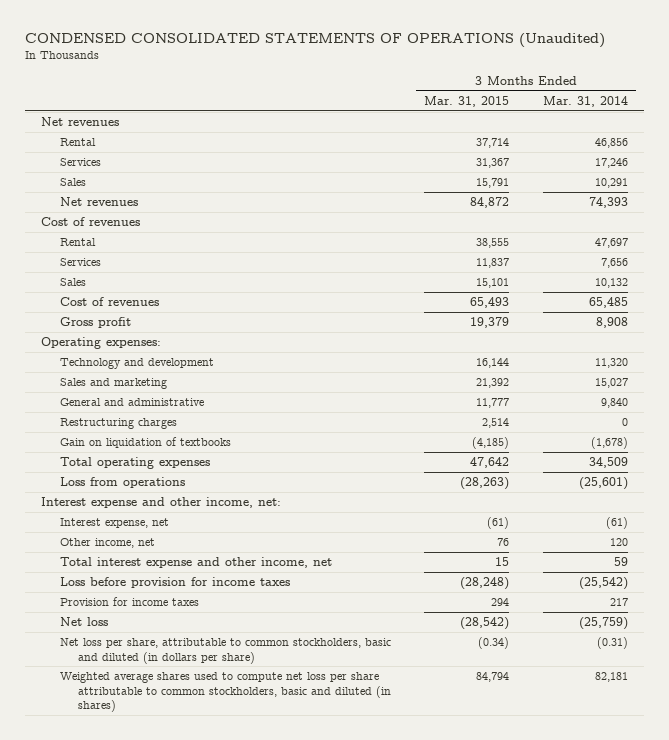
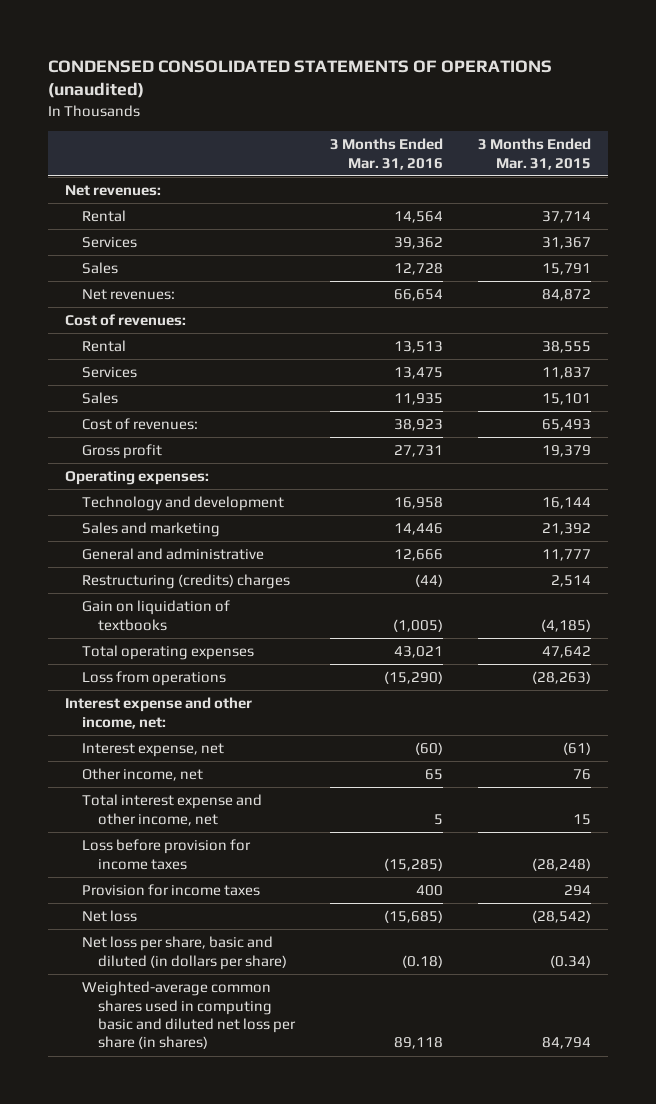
- CONDENSED CONSOLIDATED STATEMENTS OF OPERATIONS (Unaudited)
+ CONDENSED CONSOLIDATED STATEMENTS OF OPERATIONS (unaudited)
- | 3 Months Ended Mar. 31, 2015 | 3 Months Ended Mar. 31, 2014
+ | 3 Months Ended Mar. 31, 2016 | 3 Months Ended Mar. 31, 2015
- Net revenues
+ Net revenues:
- Net revenues | 84,872 | 74,393
- Cost of revenues
+ Net revenues: | 66,654 | 84,872
+ Cost of revenues:
- Cost of revenues | 65,493 | 65,485
+ Cost of revenues: | 38,923 | 65,493
- Restructuring charges | 2,514 | 0
+ Restructuring (credits) charges | (44) | 2,514
- Net loss per share, attributable to common stockholders, basic and diluted (in dollars per share) | (0.34) | (0.31)
- Weighted average shares used to compute net loss per share attributable to common stockholders, basic and diluted (in shares) | 84,794 | 82,181
+ Net loss per share, basic and diluted (in dollars per share) | (0.18) | (0.34)
+ Weighted-average common shares used in computing basic and diluted net loss per share (in shares) | 89,118 | 84,794

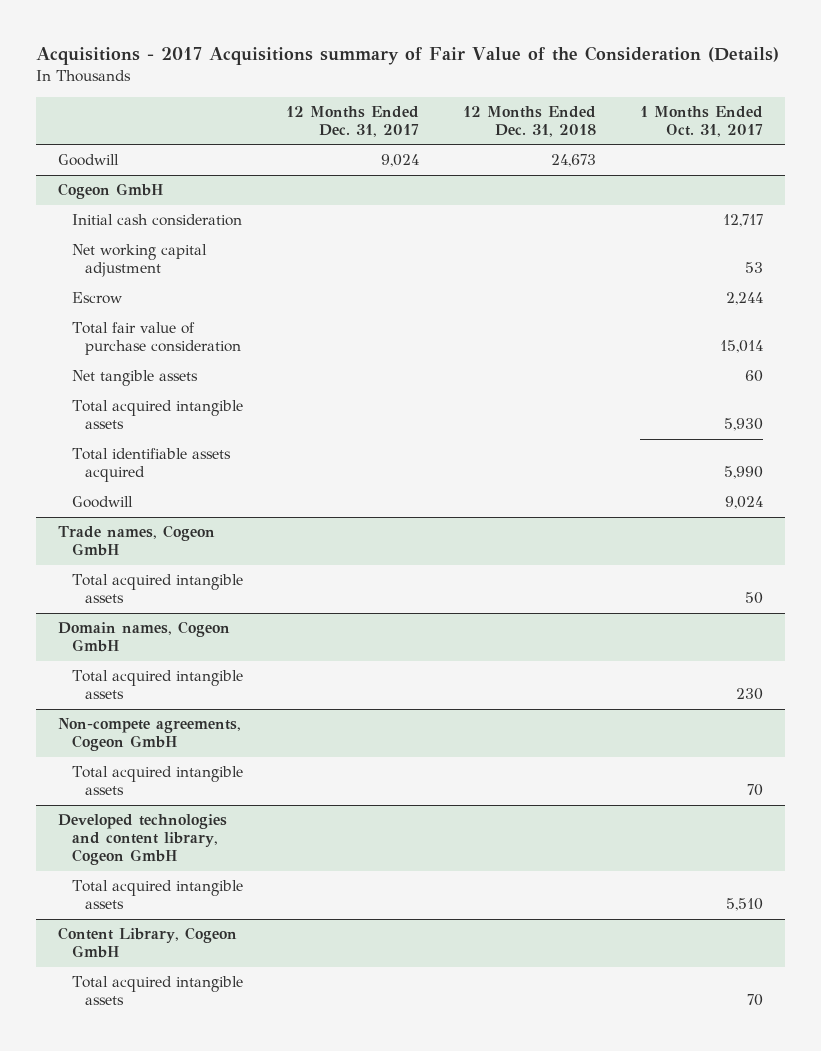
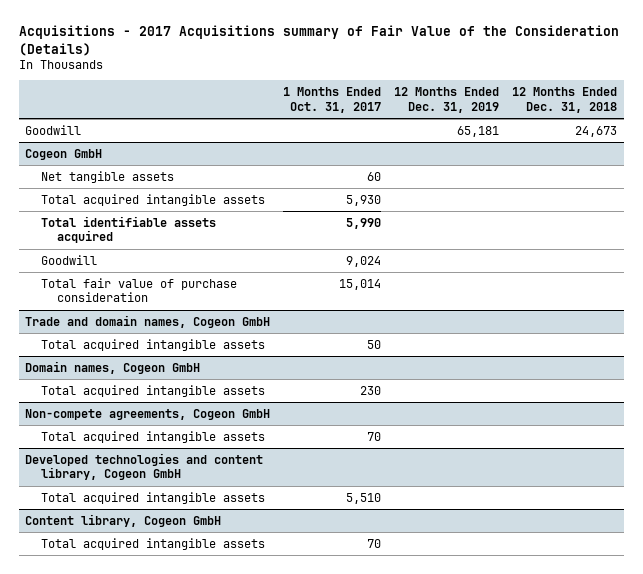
- | 12 Months Ended Dec. 31, 2017 | 12 Months Ended Dec. 31, 2018 | 1 Months Ended Oct. 31, 2017
+ | 1 Months Ended Oct. 31, 2017 | 12 Months Ended Dec. 31, 2019 | 12 Months Ended Dec. 31, 2018
@ Cogeon GmbH
- Initial cash consideration | | | 12,717
- Net working capital adjustment | | | 53
- Escrow | | | 2,244
- Trade names, Cogeon GmbH
@ Cogeon GmbH
moved down: Total fair value of purchase consideration | 15,014 | |
+ Trade and domain names, Cogeon GmbH
- Content Library, Cogeon GmbH
+ Content library, Cogeon GmbH

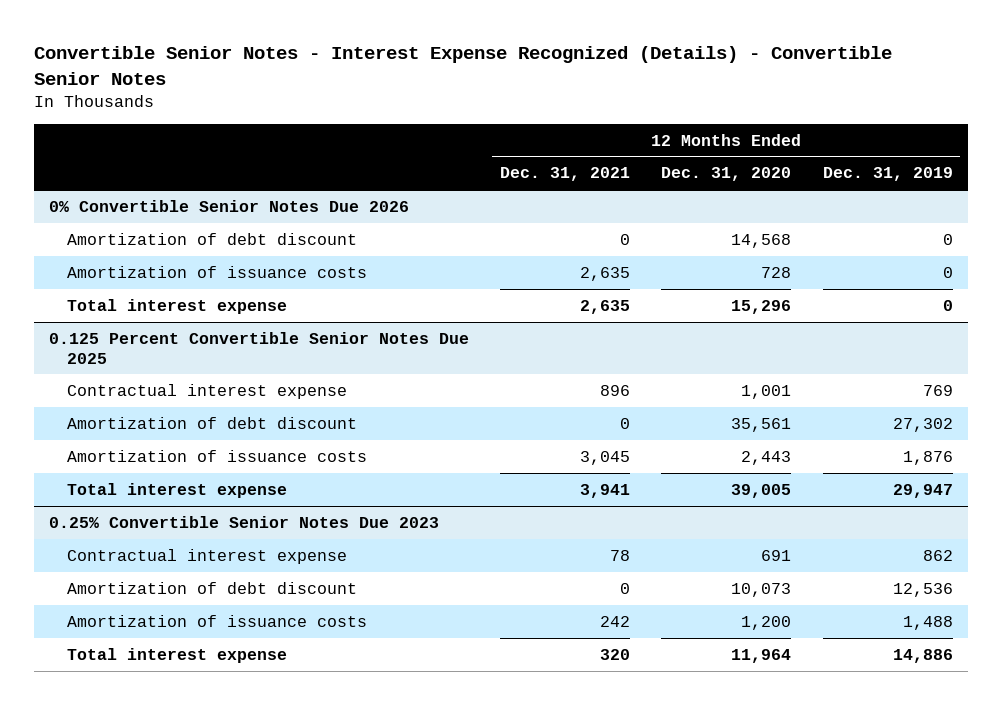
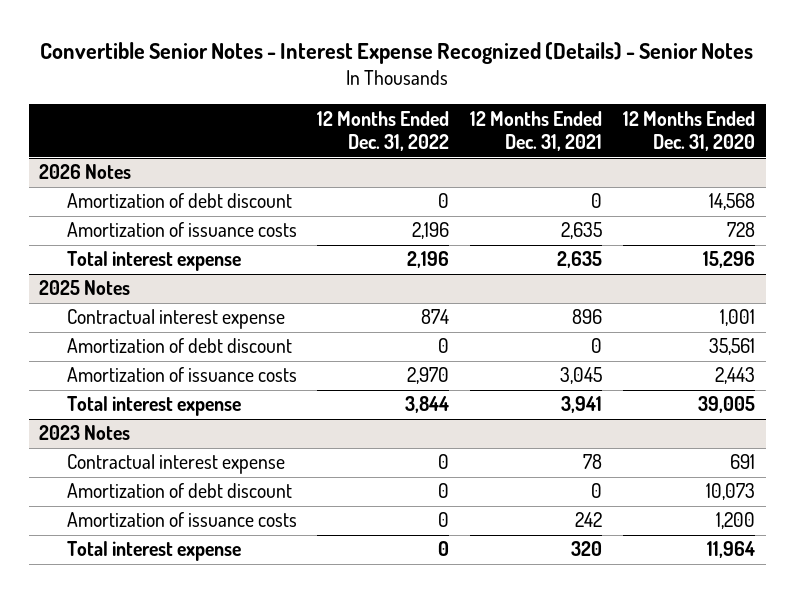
- Convertible Senior Notes - Interest Expense Recognized (Details) - Convertible Senior Notes
+ Convertible Senior Notes - Interest Expense Recognized (Details) - Senior Notes
- | 12 Months Ended Dec. 31, 2021 | 12 Months Ended Dec. 31, 2020 | 12 Months Ended Dec. 31, 2019
+ | 12 Months Ended Dec. 31, 2022 | 12 Months Ended Dec. 31, 2021 | 12 Months Ended Dec. 31, 2020
- 0% Convertible Senior Notes Due 2026
+ 2026 Notes
- 0.125 Percent Convertible Senior Notes Due 2025
+ 2025 Notes
- 0.25% Convertible Senior Notes Due 2023
+ 2023 Notes

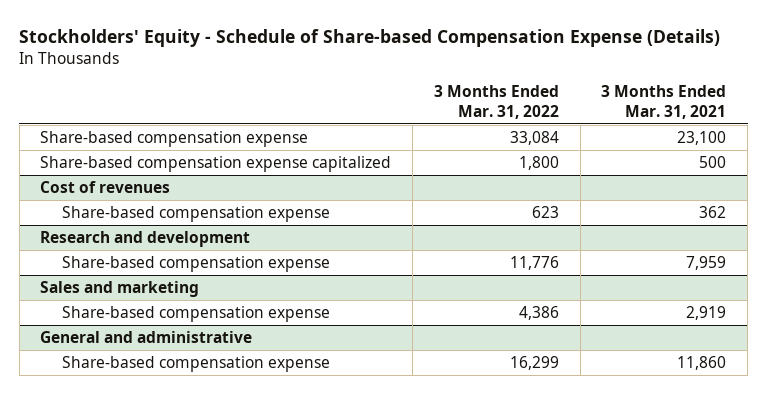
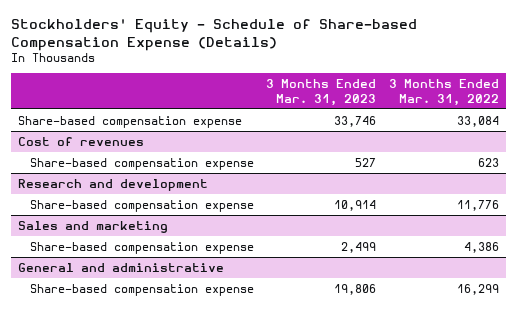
- | 3 Months Ended Mar. 31, 2022 | 3 Months Ended Mar. 31, 2021
+ | 3 Months Ended Mar. 31, 2023 | 3 Months Ended Mar. 31, 2022
- Share-based compensation expense capitalized | 1,800 | 500

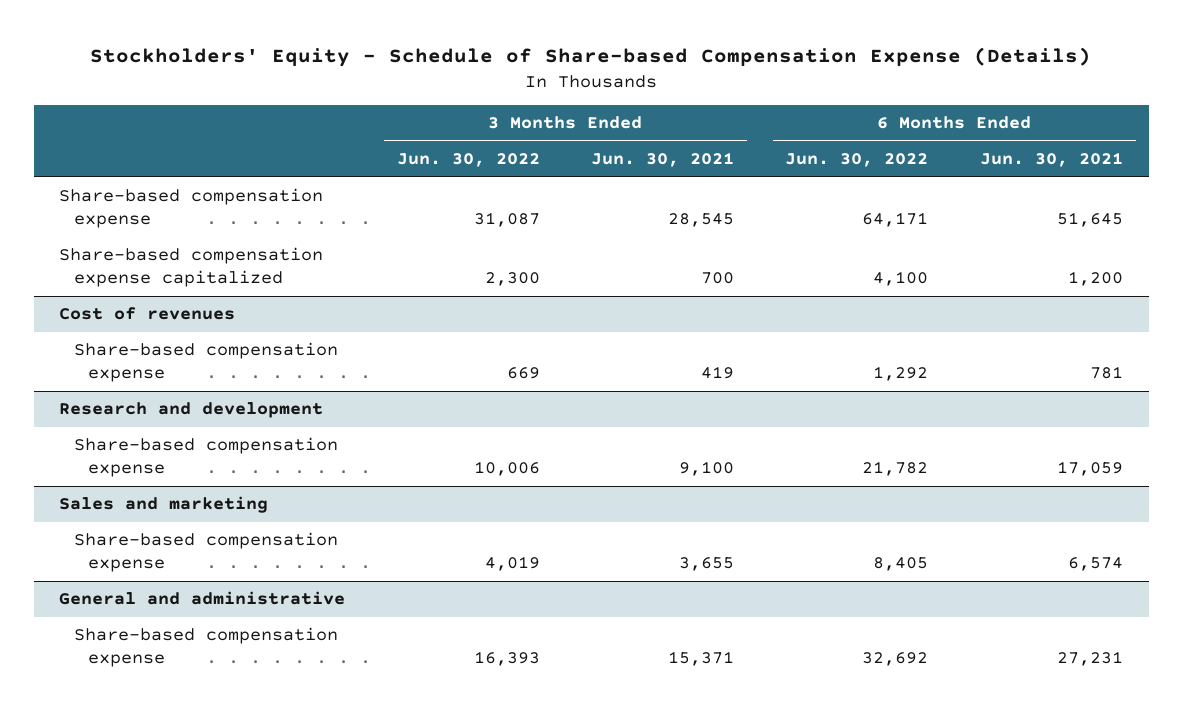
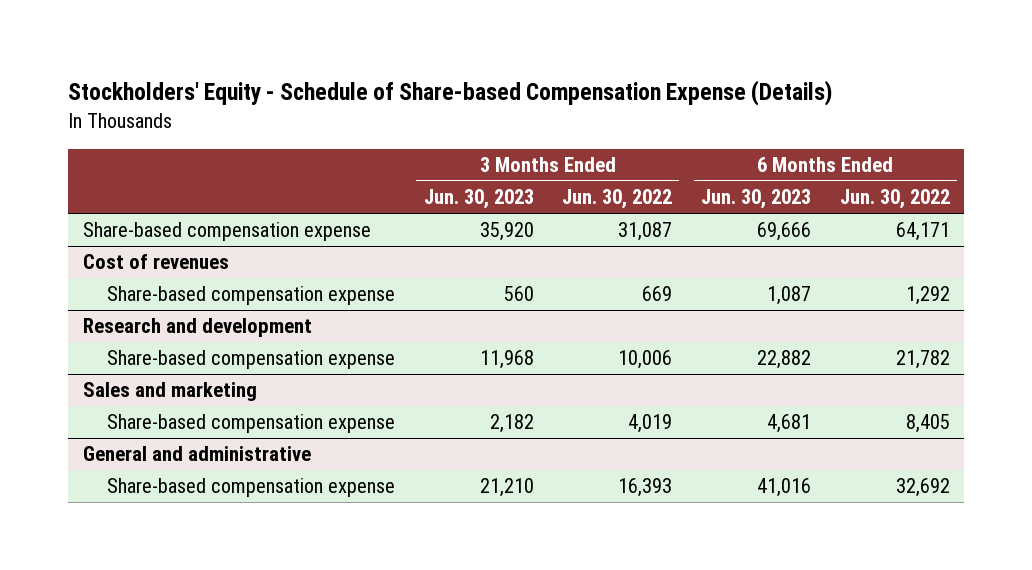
- | 3 Months Ended Jun. 30, 2022 | 3 Months Ended Jun. 30, 2021 | 6 Months Ended Jun. 30, 2022 | 6 Months Ended Jun. 30, 2021
+ | 3 Months Ended Jun. 30, 2023 | 3 Months Ended Jun. 30, 2022 | 6 Months Ended Jun. 30, 2023 | 6 Months Ended Jun. 30, 2022
- Share-based compensation expense capitalized | 2,300 | 700 | 4,100 | 1,200

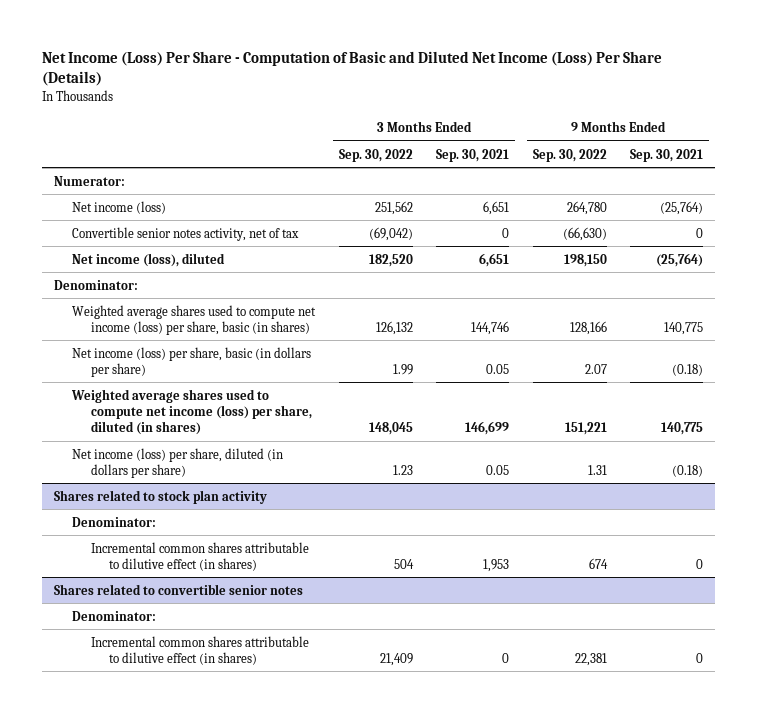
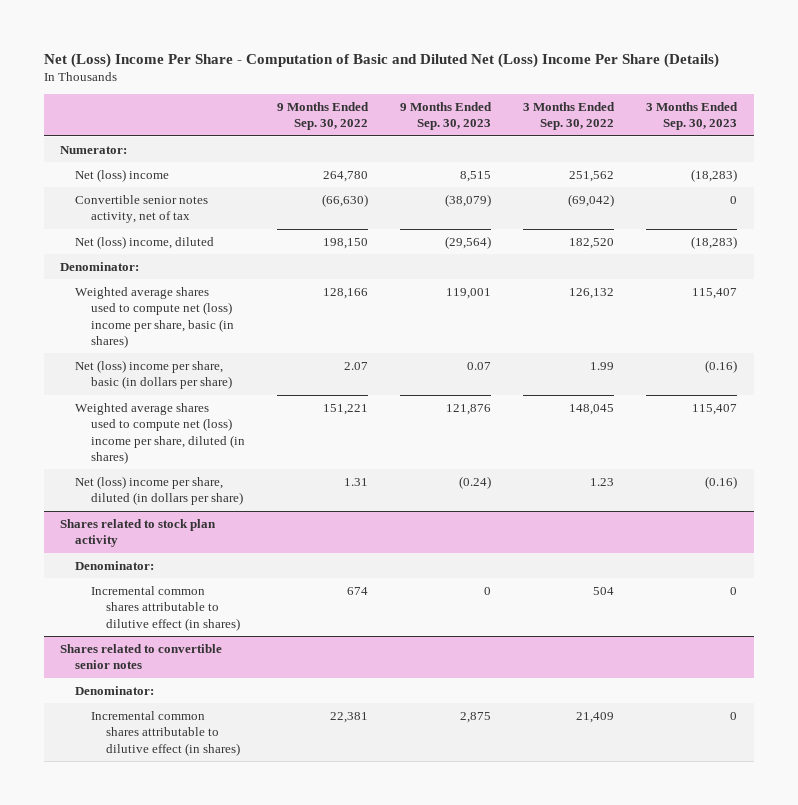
- Net Income (Loss) Per Share - Computation of Basic and Diluted Net Income (Loss) Per Share (Details)
+ Net (Loss) Income Per Share - Computation of Basic and Diluted Net (Loss) Income Per Share (Details)
- | 3 Months Ended Sep. 30, 2022 | 3 Months Ended Sep. 30, 2021 | 9 Months Ended Sep. 30, 2022 | 9 Months Ended Sep. 30, 2021
+ | 9 Months Ended Sep. 30, 2022 | 9 Months Ended Sep. 30, 2023 | 3 Months Ended Sep. 30, 2022 | 3 Months Ended Sep. 30, 2023
- Net income (loss) | 251,562 | 6,651 | 264,780 | (25,764)
+ Net (loss) income | 264,780 | 8,515 | 251,562 | (18,283)
- Net income (loss), diluted | 182,520 | 6,651 | 198,150 | (25,764)
+ Net (loss) income, diluted | 198,150 | (29,564) | 182,520 | (18,283)
- Weighted average shares used to compute net income (loss) per share, basic (in shares) | 126,132 | 144,746 | 128,166 | 140,775
- Net income (loss) per share, basic (in dollars per share) | 1.99 | 0.05 | 2.07 | (0.18)
- Weighted average shares used to compute net income (loss) per share, diluted (in shares) | 148,045 | 146,699 | 151,221 | 140,775
- Net income (loss) per share, diluted (in dollars per share) | 1.23 | 0.05 | 1.31 | (0.18)
+ Weighted average shares used to compute net (loss) income per share, basic (in shares) | 128,166 | 119,001 | 126,132 | 115,407
+ Net (loss) income per share, basic (in dollars per share) | 2.07 | 0.07 | 1.99 | (0.16)
+ Weighted average shares used to compute net (loss) income per share, diluted (in shares) | 151,221 | 121,876 | 148,045 | 115,407
+ Net (loss) income per share, diluted (in dollars per share) | 1.31 | (0.24) | 1.23 | (0.16)

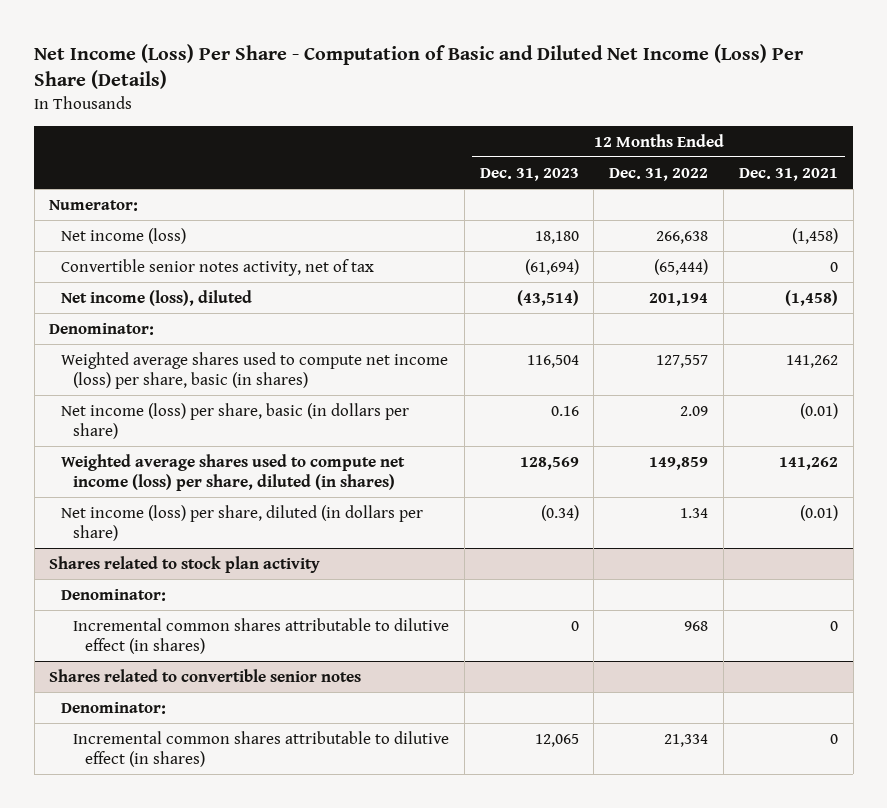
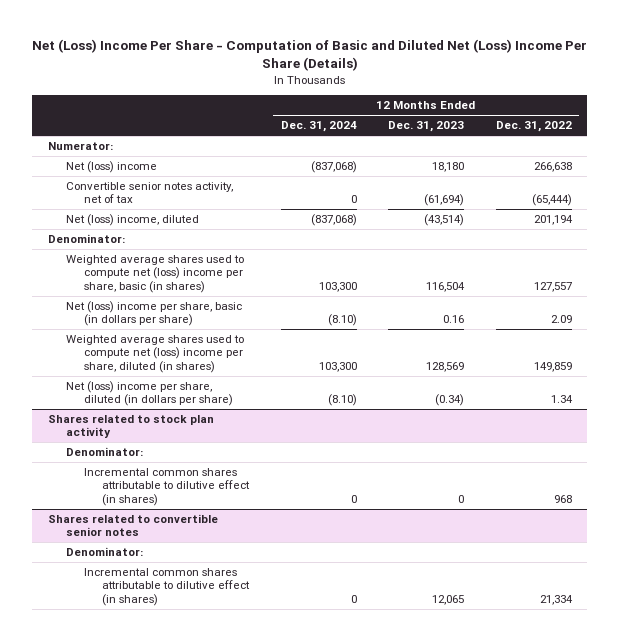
- Net Income (Loss) Per Share - Computation of Basic and Diluted Net Income (Loss) Per Share (Details)
+ Net (Loss) Income Per Share - Computation of Basic and Diluted Net (Loss) Income Per Share (Details)
- | 12 Months Ended Dec. 31, 2023 | 12 Months Ended Dec. 31, 2022 | 12 Months Ended Dec. 31, 2021
+ | 12 Months Ended Dec. 31, 2024 | 12 Months Ended Dec. 31, 2023 | 12 Months Ended Dec. 31, 2022
- Net income (loss) | 18,180 | 266,638 | (1,458)
+ Net (loss) income | (837,068) | 18,180 | 266,638
- Net income (loss), diluted | (43,514) | 201,194 | (1,458)
+ Net (loss) income, diluted | (837,068) | (43,514) | 201,194
- Weighted average shares used to compute net income (loss) per share, basic (in shares) | 116,504 | 127,557 | 141,262
- Net income (loss) per share, basic (in dollars per share) | 0.16 | 2.09 | (0.01)
- Weighted average shares used to compute net income (loss) per share, diluted (in shares) | 128,569 | 149,859 | 141,262
- Net income (loss) per share, diluted (in dollars per share) | (0.34) | 1.34 | (0.01)
+ Weighted average shares used to compute net (loss) income per share, basic (in shares) | 103,300 | 116,504 | 127,557
+ Net (loss) income per share, basic (in dollars per share) | (8.10) | 0.16 | 2.09
+ Weighted average shares used to compute net (loss) income per share, diluted (in shares) | 103,300 | 128,569 | 149,859
+ Net (loss) income per share, diluted (in dollars per share) | (8.10) | (0.34) | 1.34

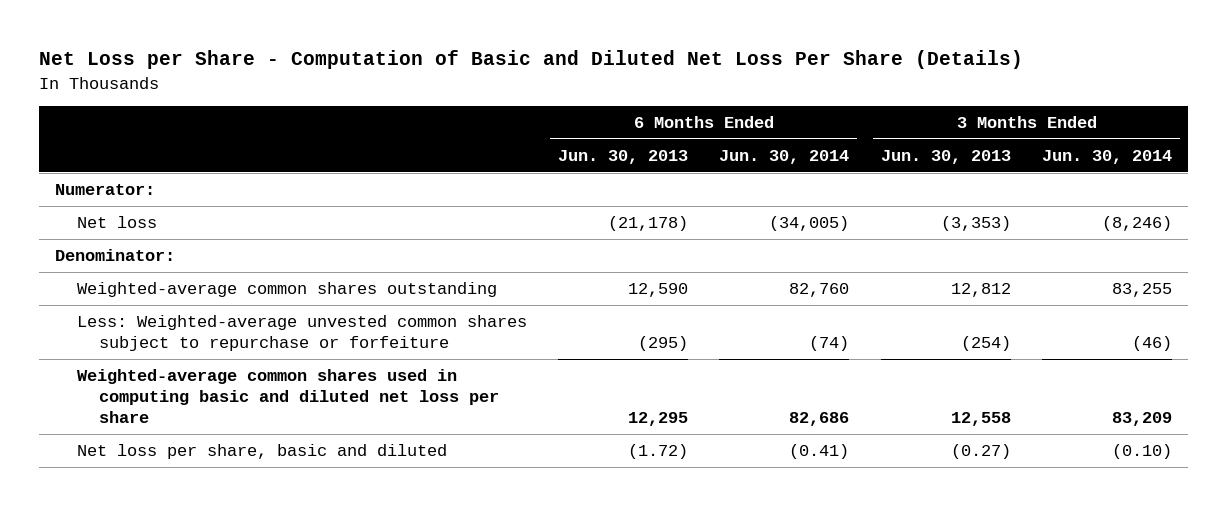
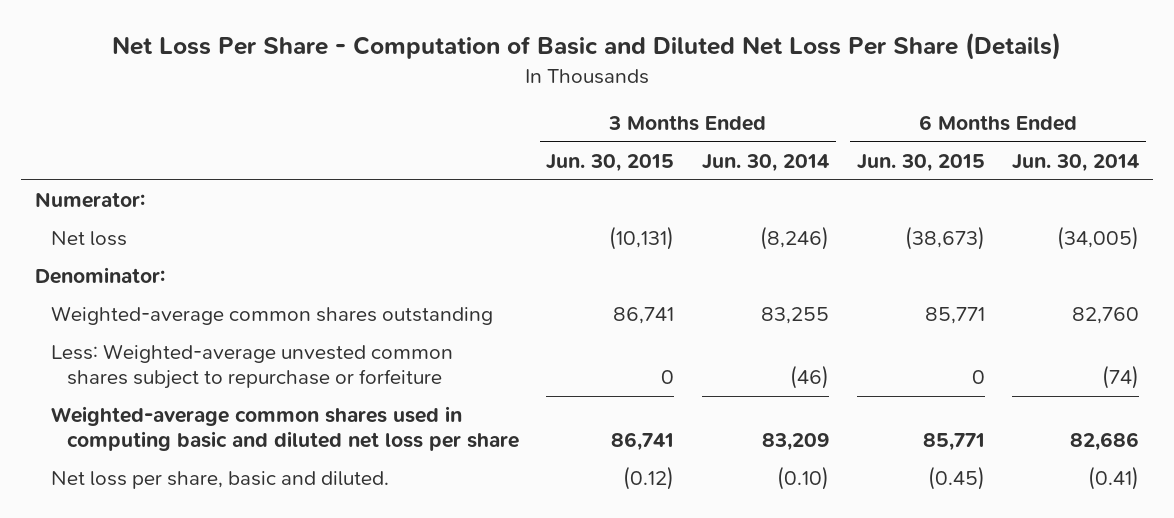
- Net Loss per Share - Computation of Basic and Diluted Net Loss Per Share (Details)
+ Net Loss Per Share - Computation of Basic and Diluted Net Loss Per Share (Details)
- | 6 Months Ended Jun. 30, 2013 | 6 Months Ended Jun. 30, 2014 | 3 Months Ended Jun. 30, 2013 | 3 Months Ended Jun. 30, 2014
+ | 3 Months Ended Jun. 30, 2015 | 3 Months Ended Jun. 30, 2014 | 6 Months Ended Jun. 30, 2015 | 6 Months Ended Jun. 30, 2014
- Net loss per share, basic and diluted | (1.72) | (0.41) | (0.27) | (0.10)
+ Net loss per share, basic and diluted. | (0.12) | (0.10) | (0.45) | (0.41)

